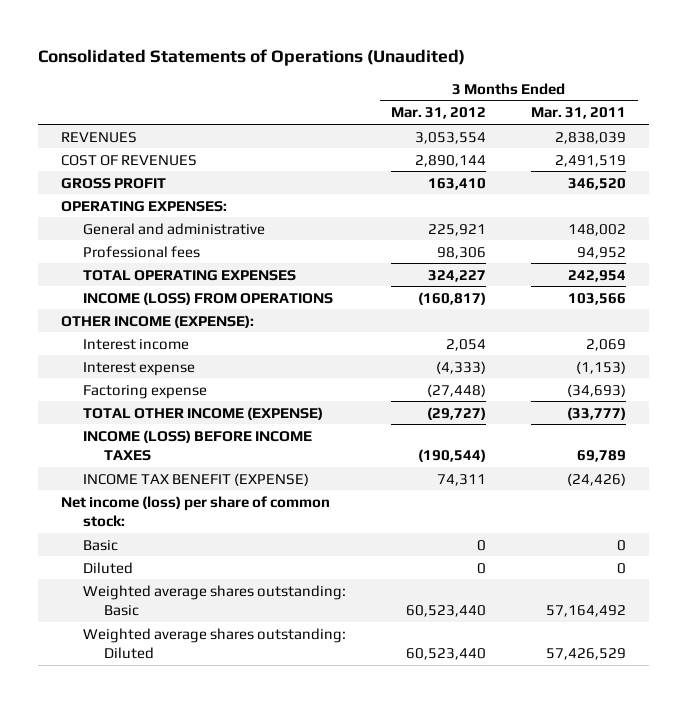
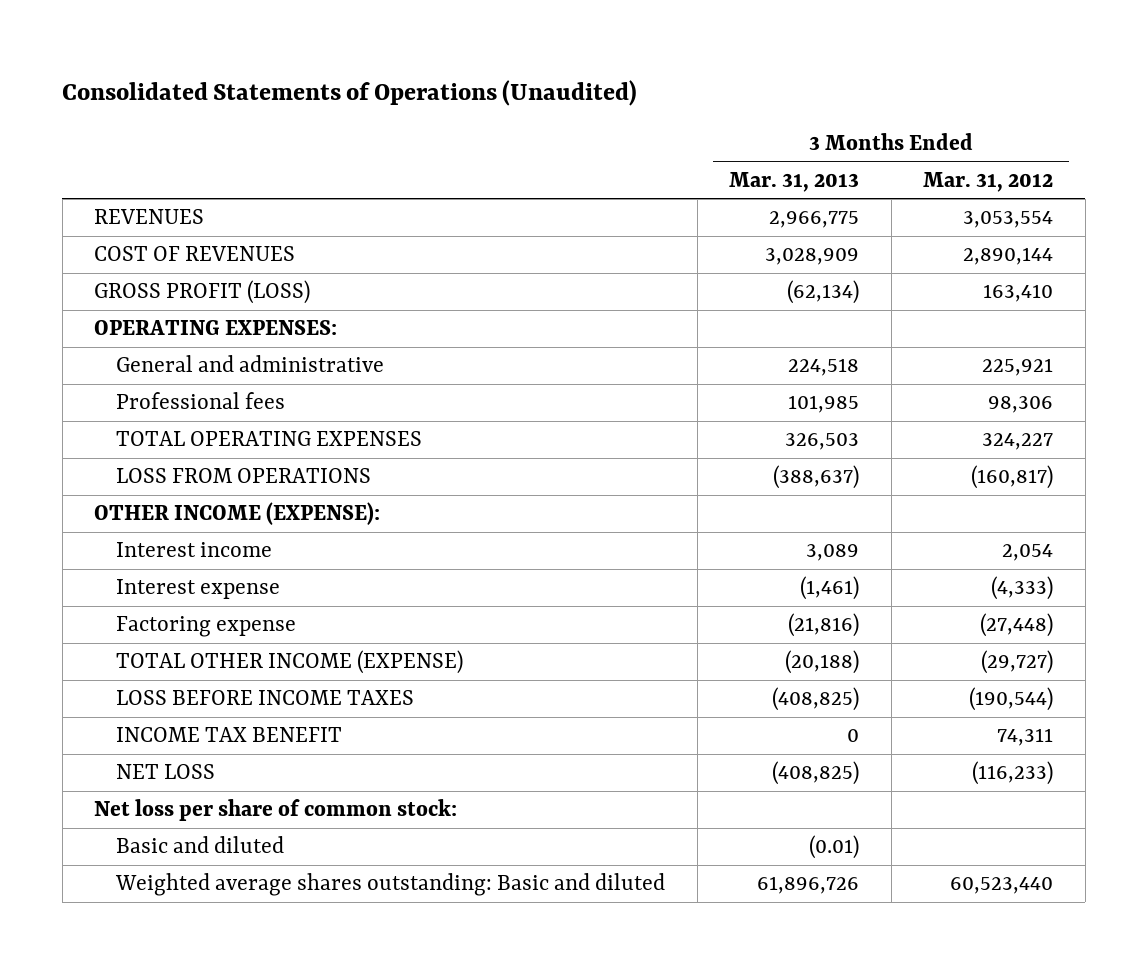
- | 3 Months Ended Mar. 31, 2012 | 3 Months Ended Mar. 31, 2011
+ | 3 Months Ended Mar. 31, 2013 | 3 Months Ended Mar. 31, 2012
- GROSS PROFIT | 163,410 | 346,520
+ GROSS PROFIT (LOSS) | (62,134) | 163,410
- INCOME (LOSS) FROM OPERATIONS | (160,817) | 103,566
+ LOSS FROM OPERATIONS | (388,637) | (160,817)
- INCOME (LOSS) BEFORE INCOME TAXES | (190,544) | 69,789
- INCOME TAX BENEFIT (EXPENSE) | 74,311 | (24,426)
- Net income (loss) per share of common stock:
- Basic | 0 | 0
- Diluted | 0 | 0
- Weighted average shares outstanding: Basic | 60,523,440 | 57,164,492
- Weighted average shares outstanding: Diluted | 60,523,440 | 57,426,529
+ LOSS BEFORE INCOME TAXES | (408,825) | (190,544)
+ INCOME TAX BENEFIT | 0 | 74,311
+ NET LOSS | (408,825) | (116,233)
+ Net loss per share of common stock:
+ Basic and diluted | (0.01) |
+ Weighted average shares outstanding: Basic and diluted | 61,896,726 | 60,523,440

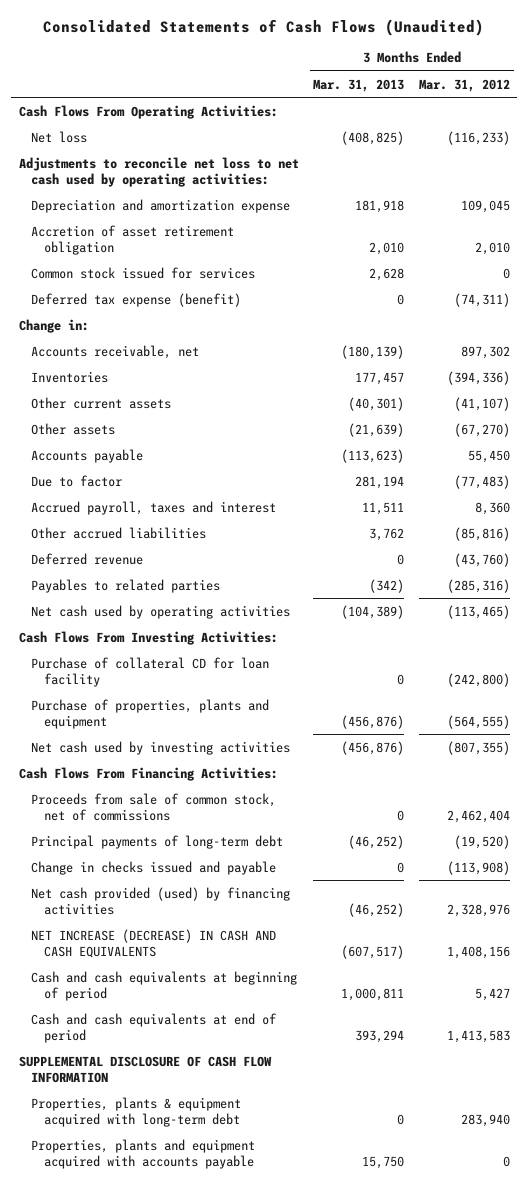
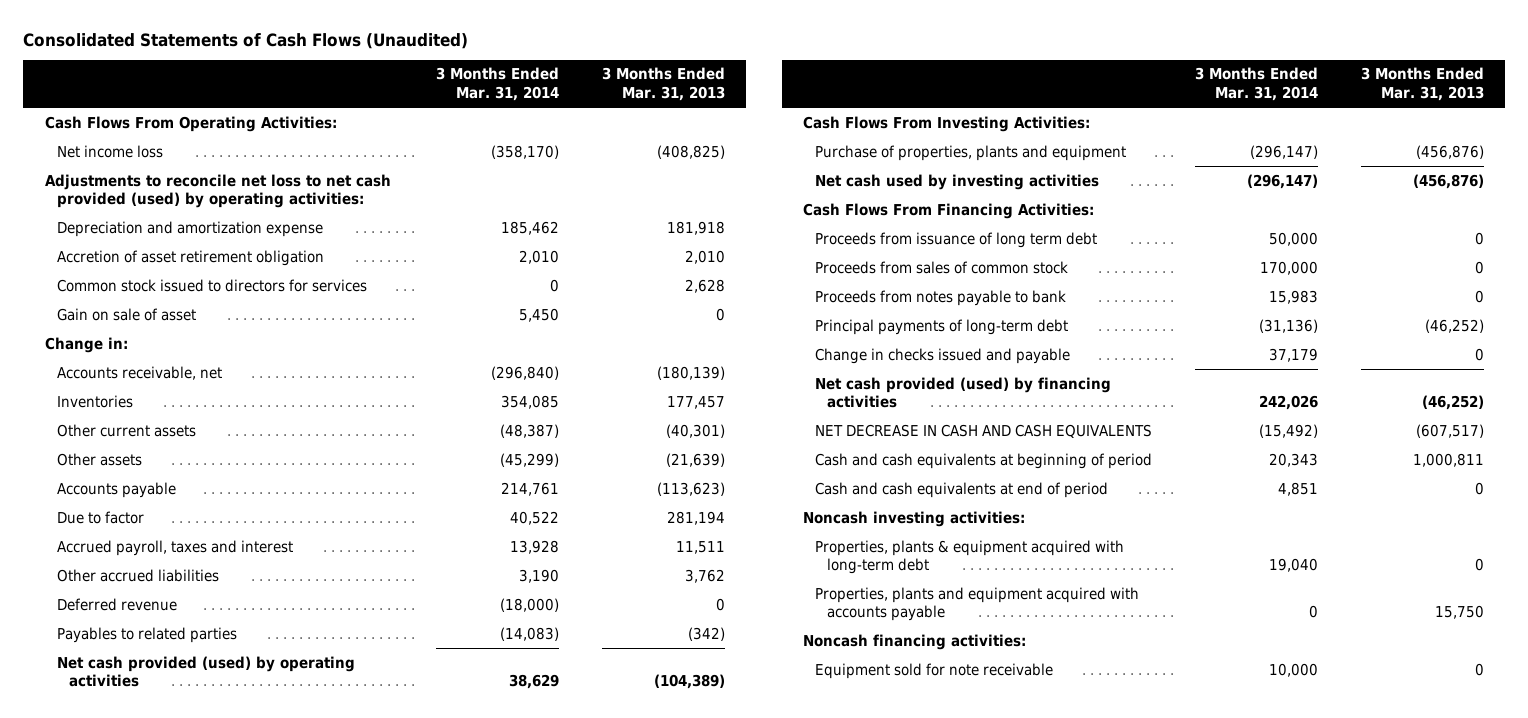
- | 3 Months Ended Mar. 31, 2013 | 3 Months Ended Mar. 31, 2012
+ | 3 Months Ended Mar. 31, 2014 | 3 Months Ended Mar. 31, 2013
- Net loss | (408,825) | (116,233)
- Adjustments to reconcile net loss to net cash used by operating activities:
+ Net income loss | (358,170) | (408,825)
+ Adjustments to reconcile net loss to net cash provided (used) by operating activities:
- Common stock issued for services | 2,628 | 0
- Deferred tax expense (benefit) | 0 | (74,311)
+ Common stock issued to directors for services | 0 | 2,628
+ Gain on sale of asset | 5,450 | 0
- Net cash used by operating activities | (104,389) | (113,465)
+ Net cash provided (used) by operating activities | 38,629 | (104,389)
- Purchase of collateral CD for loan facility | 0 | (242,800)
- Proceeds from sale of common stock, net of commissions | 0 | 2,462,404
+ Proceeds from issuance of long term debt | 50,000 | 0
+ Proceeds from sales of common stock | 170,000 | 0
+ Proceeds from notes payable to bank | 15,983 | 0
- NET INCREASE (DECREASE) IN CASH AND CASH EQUIVALENTS | (607,517) | 1,408,156
+ NET DECREASE IN CASH AND CASH EQUIVALENTS | (15,492) | (607,517)
- Cash and cash equivalents at end of period | 393,294 | 1,413,583
- SUPPLEMENTAL DISCLOSURE OF CASH FLOW INFORMATION
+ Cash and cash equivalents at end of period | 4,851 | 0
+ Noncash investing activities:
+ Noncash financing activities:
+ Equipment sold for note receivable | 10,000 | 0

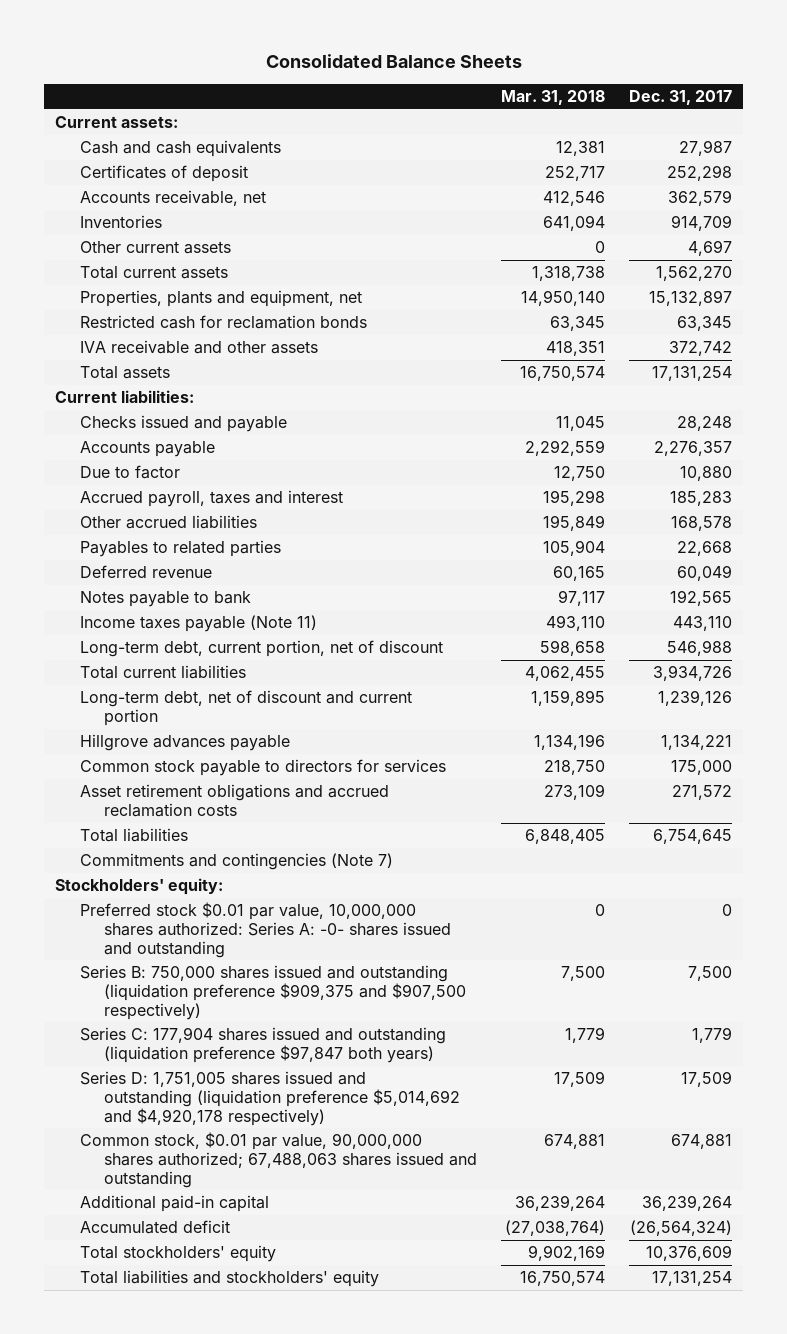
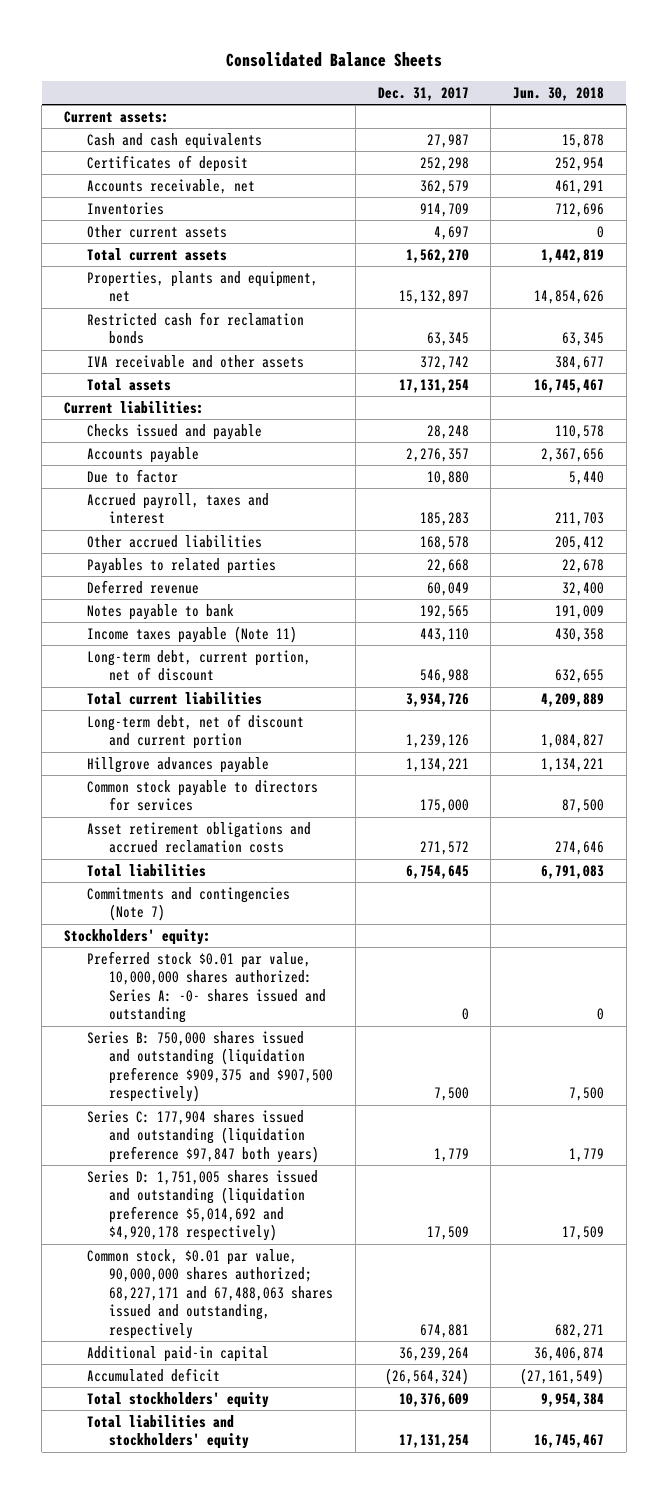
- | Mar. 31, 2018 | Dec. 31, 2017
+ | Dec. 31, 2017 | Jun. 30, 2018
- Common stock, $0.01 par value, 90,000,000 shares authorized; 67,488,063 shares issued and outstanding | 674,881 | 674,881
+ Common stock, $0.01 par value, 90,000,000 shares authorized; 68,227,171 and 67,488,063 shares issued and outstanding, respectively | 674,881 | 682,271

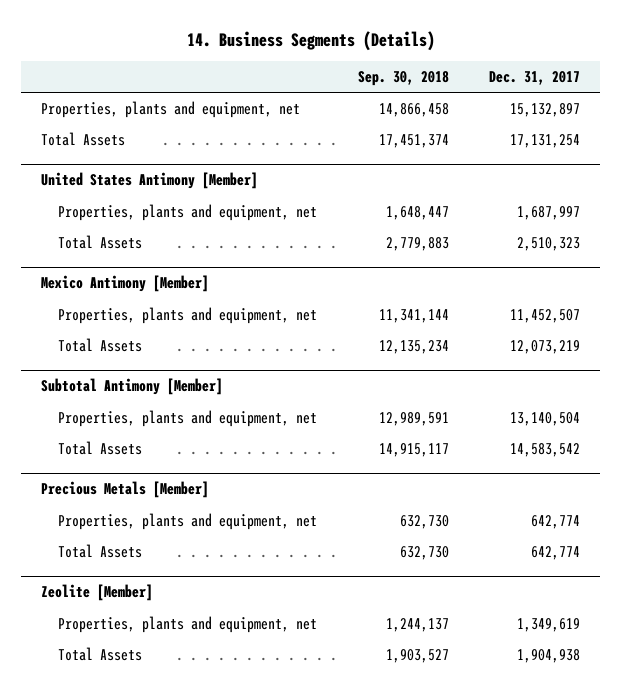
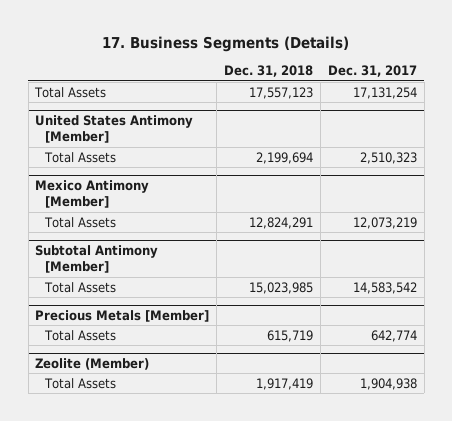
- 14. Business Segments (Details)
+ 17. Business Segments (Details)
- | Sep. 30, 2018 | Dec. 31, 2017
+ | Dec. 31, 2018 | Dec. 31, 2017
- Properties, plants and equipment, net | 14,866,458 | 15,132,897
@ United States Antimony [Member]
- Properties, plants and equipment, net | 1,648,447 | 1,687,997
@ Mexico Antimony [Member]
- Properties, plants and equipment, net | 11,341,144 | 11,452,507
@ Subtotal Antimony [Member]
- Properties, plants and equipment, net | 12,989,591 | 13,140,504
@ Precious Metals [Member]
- Properties, plants and equipment, net | 632,730 | 642,774
- Zeolite [Member]
- Properties, plants and equipment, net | 1,244,137 | 1,349,619
+ Zeolite (Member)

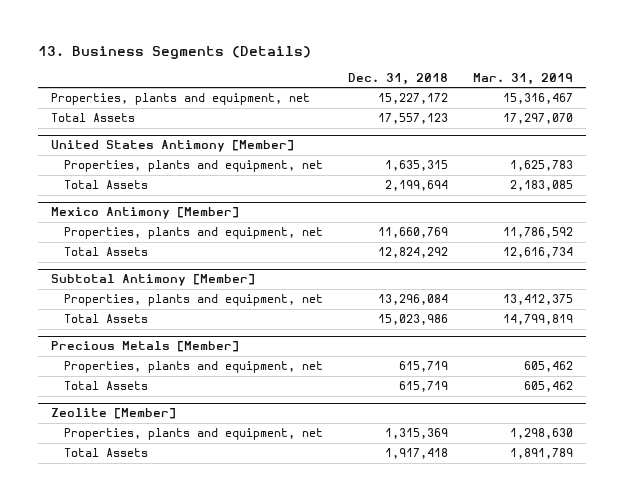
- 17. Business Segments (Details)
+ 13. Business Segments (Details)
- | Dec. 31, 2018 | Dec. 31, 2017
+ | Dec. 31, 2018 | Mar. 31, 2019
+ Properties, plants and equipment, net | 15,227,172 | 15,316,467
@ United States Antimony [Member]
+ Properties, plants and equipment, net | 1,635,315 | 1,625,783
@ Mexico Antimony [Member]
- Total Assets | 12,824,291 | 12,073,219
+ Properties, plants and equipment, net | 11,660,769 | 11,786,592
+ Total Assets | 12,824,292 | 12,616,734
@ Subtotal Antimony [Member]
- Total Assets | 15,023,985 | 14,583,542
+ Properties, plants and equipment, net | 13,296,084 | 13,412,375
+ Total Assets | 15,023,986 | 14,799,819
@ Precious Metals [Member]
+ Properties, plants and equipment, net | 615,719 | 605,462
- Zeolite (Member)
- Total Assets | 1,917,419 | 1,904,938
+ Zeolite [Member]
+ Properties, plants and equipment, net | 1,315,369 | 1,298,630
+ Total Assets | 1,917,418 | 1,891,789

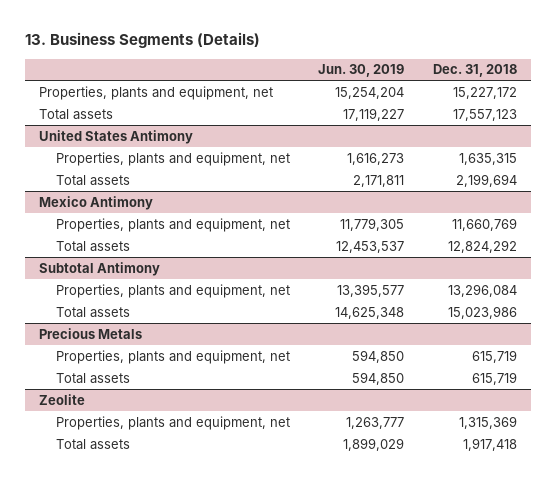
- | Dec. 31, 2018 | Mar. 31, 2019
+ | Jun. 30, 2019 | Dec. 31, 2018
- Total Assets | 17,557,123 | 17,297,070
- United States Antimony [Member]
+ Total assets | 17,119,227 | 17,557,123
+ United States Antimony
- Total Assets | 2,199,694 | 2,183,085
- Mexico Antimony [Member]
+ Total assets | 2,171,811 | 2,199,694
+ Mexico Antimony
- Total Assets | 12,824,292 | 12,616,734
- Subtotal Antimony [Member]
+ Total assets | 12,453,537 | 12,824,292
+ Subtotal Antimony
- Total Assets | 15,023,986 | 14,799,819
- Precious Metals [Member]
+ Total assets | 14,625,348 | 15,023,986
+ Precious Metals
- Total Assets | 615,719 | 605,462
- Zeolite [Member]
+ Total assets | 594,850 | 615,719
+ Zeolite
- Total Assets | 1,917,418 | 1,891,789
+ Total assets | 1,899,029 | 1,917,418

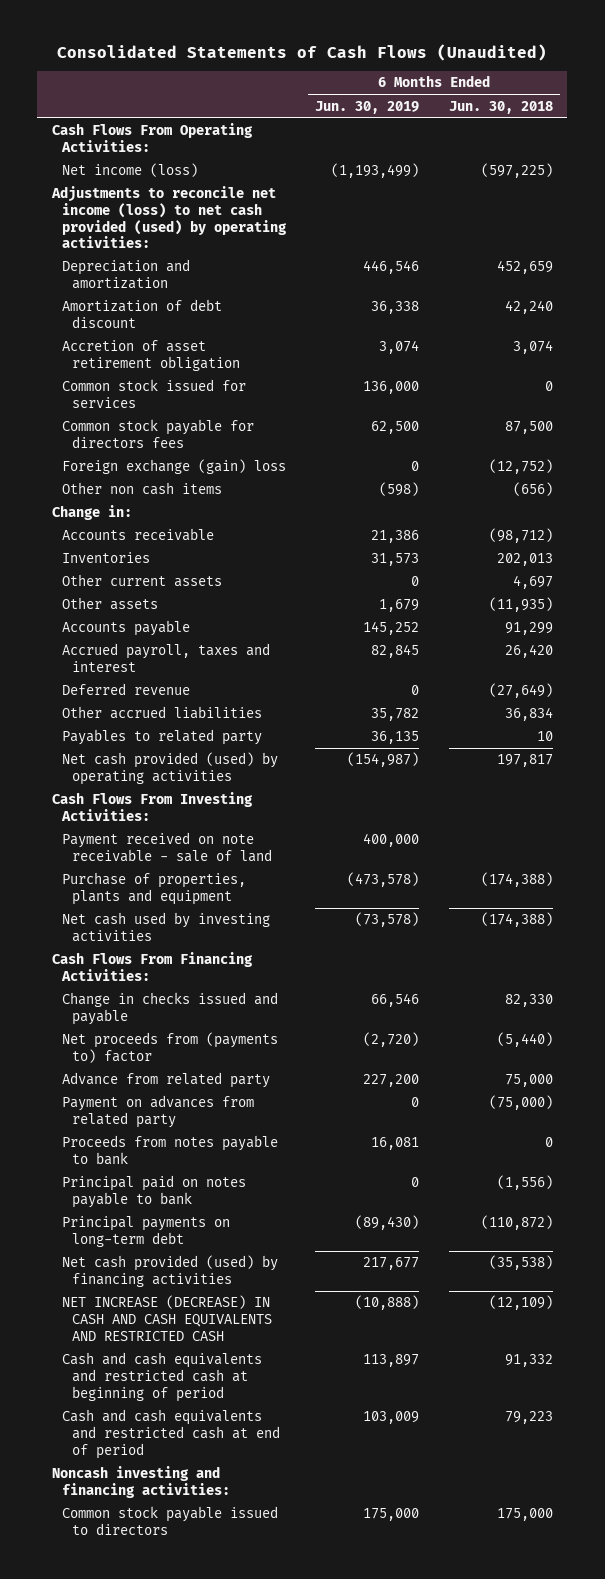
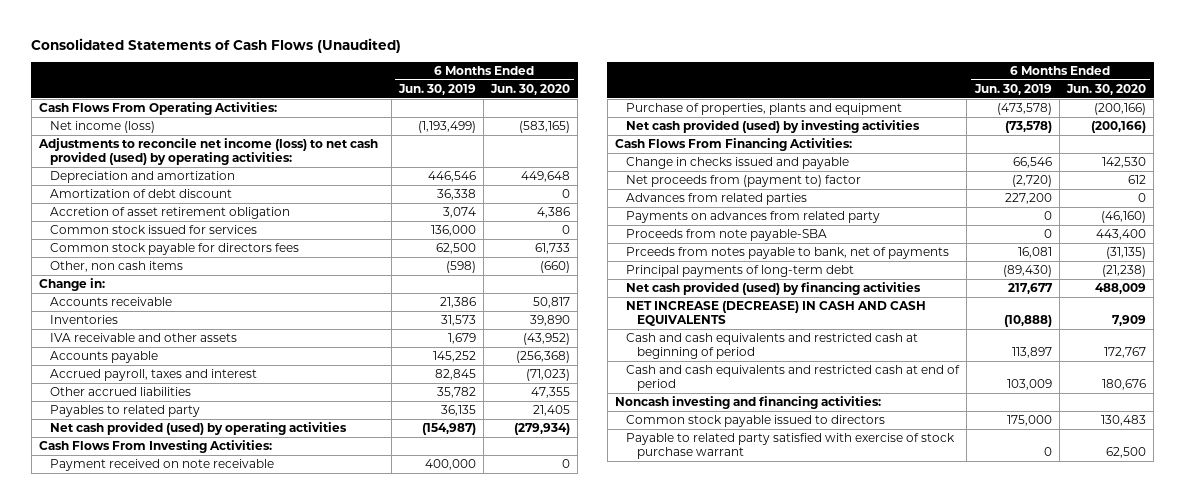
- | 6 Months Ended Jun. 30, 2019 | 6 Months Ended Jun. 30, 2018
+ | 6 Months Ended Jun. 30, 2019 | 6 Months Ended Jun. 30, 2020
- Foreign exchange (gain) loss | 0 | (12,752)
- Other non cash items | (598) | (656)
+ Other, non cash items | (598) | (660)
- Other current assets | 0 | 4,697
- Other assets | 1,679 | (11,935)
+ IVA receivable and other assets | 1,679 | (43,952)
- Deferred revenue | 0 | (27,649)
- Payment received on note receivable - sale of land | 400,000 |
+ Payment received on note receivable | 400,000 | 0
- Net cash used by investing activities | (73,578) | (174,388)
+ Net cash provided (used) by investing activities | (73,578) | (200,166)
- Net proceeds from (payments to) factor | (2,720) | (5,440)
- Advance from related party | 227,200 | 75,000
- Payment on advances from related party | 0 | (75,000)
- Proceeds from notes payable to bank | 16,081 | 0
- Principal paid on notes payable to bank | 0 | (1,556)
- Principal payments on long-term debt | (89,430) | (110,872)
+ Net proceeds from (payment to) factor | (2,720) | 612
+ Advances from related parties | 227,200 | 0
+ Payments on advances from related party | 0 | (46,160)
+ Proceeds from note payable-SBA | 0 | 443,400
+ Prceeds from notes payable to bank, net of payments | 16,081 | (31,135)
+ Principal payments of long-term debt | (89,430) | (21,238)
- NET INCREASE (DECREASE) IN CASH AND CASH EQUIVALENTS AND RESTRICTED CASH | (10,888) | (12,109)
+ NET INCREASE (DECREASE) IN CASH AND CASH EQUIVALENTS | (10,888) | 7,909
+ Payable to related party satisfied with exercise of stock purchase warrant | 0 | 62,500

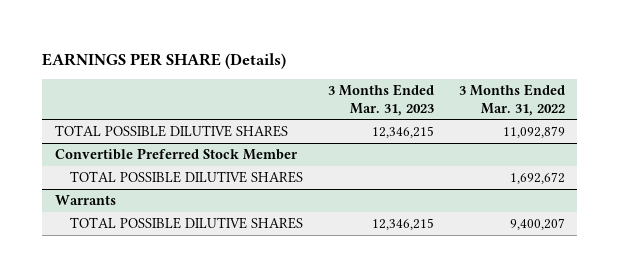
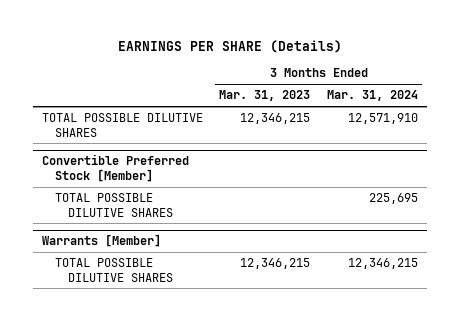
- | 3 Months Ended Mar. 31, 2023 | 3 Months Ended Mar. 31, 2022
+ | 3 Months Ended Mar. 31, 2023 | 3 Months Ended Mar. 31, 2024
- Convertible Preferred Stock Member
+ Convertible Preferred Stock [Member]
- Warrants
+ Warrants [Member]

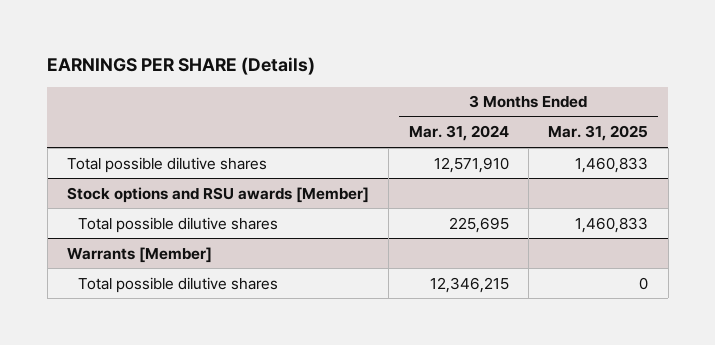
- | 3 Months Ended Mar. 31, 2023 | 3 Months Ended Mar. 31, 2024
+ | 3 Months Ended Mar. 31, 2024 | 3 Months Ended Mar. 31, 2025
- TOTAL POSSIBLE DILUTIVE SHARES | 12,346,215 | 12,571,910
- Convertible Preferred Stock [Member]
- TOTAL POSSIBLE DILUTIVE SHARES | | 225,695
+ Total possible dilutive shares | 12,571,910 | 1,460,833
+ Stock options and RSU awards [Member]
+ Total possible dilutive shares | 225,695 | 1,460,833
@ Warrants [Member]
- TOTAL POSSIBLE DILUTIVE SHARES | 12,346,215 | 12,346,215
+ Total possible dilutive shares | 12,346,215 | 0

